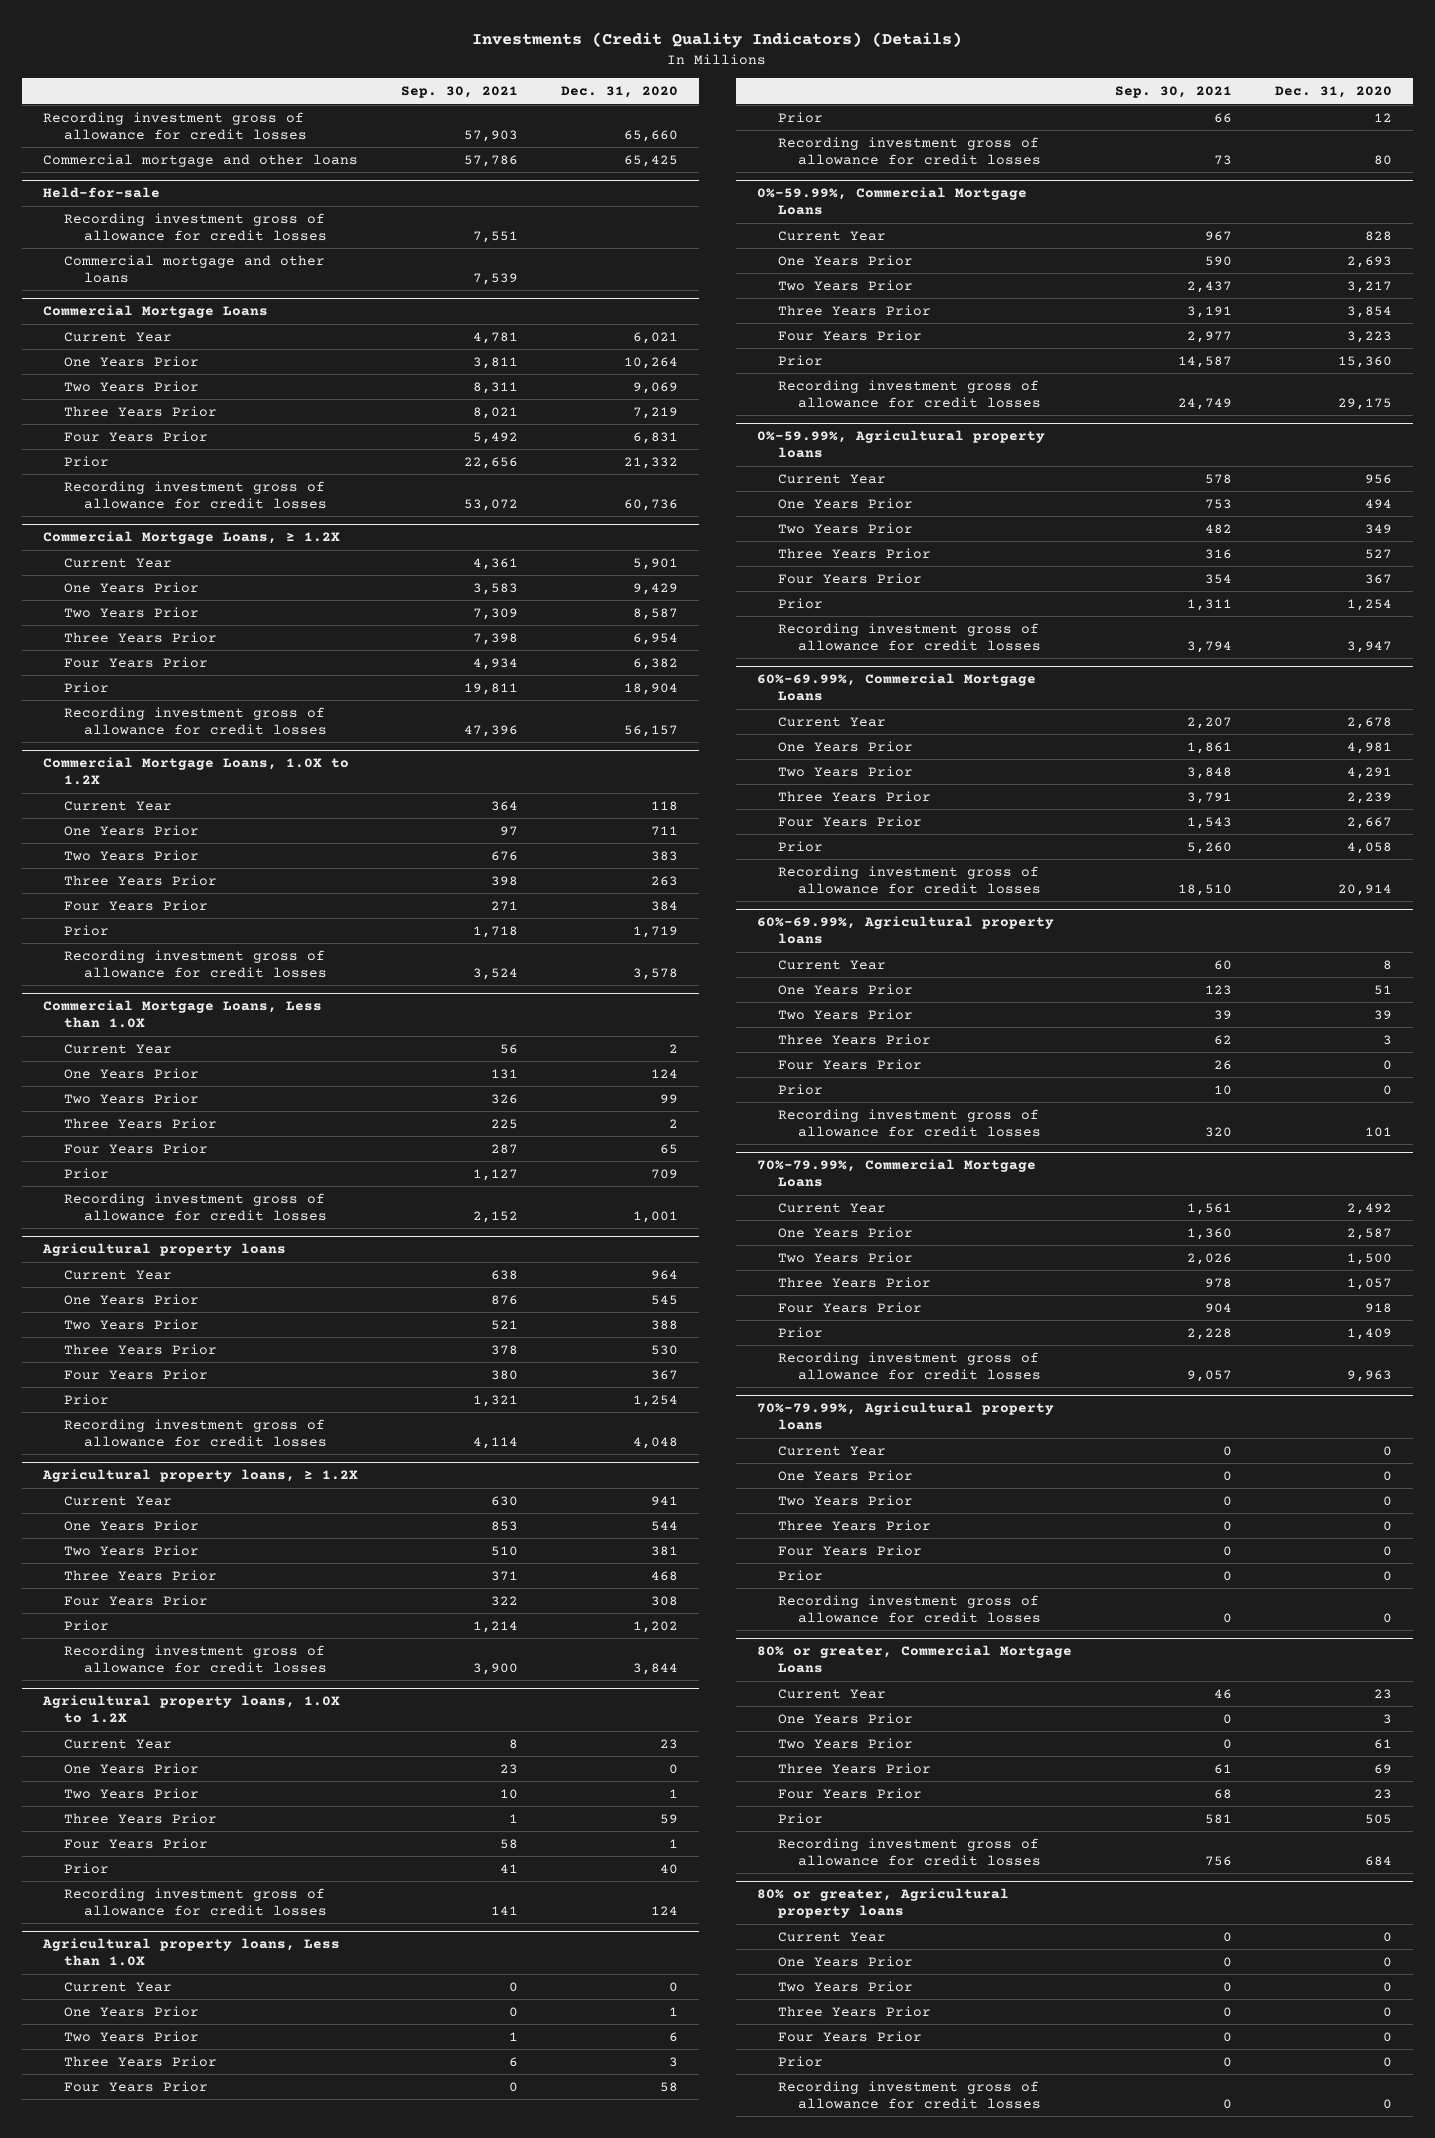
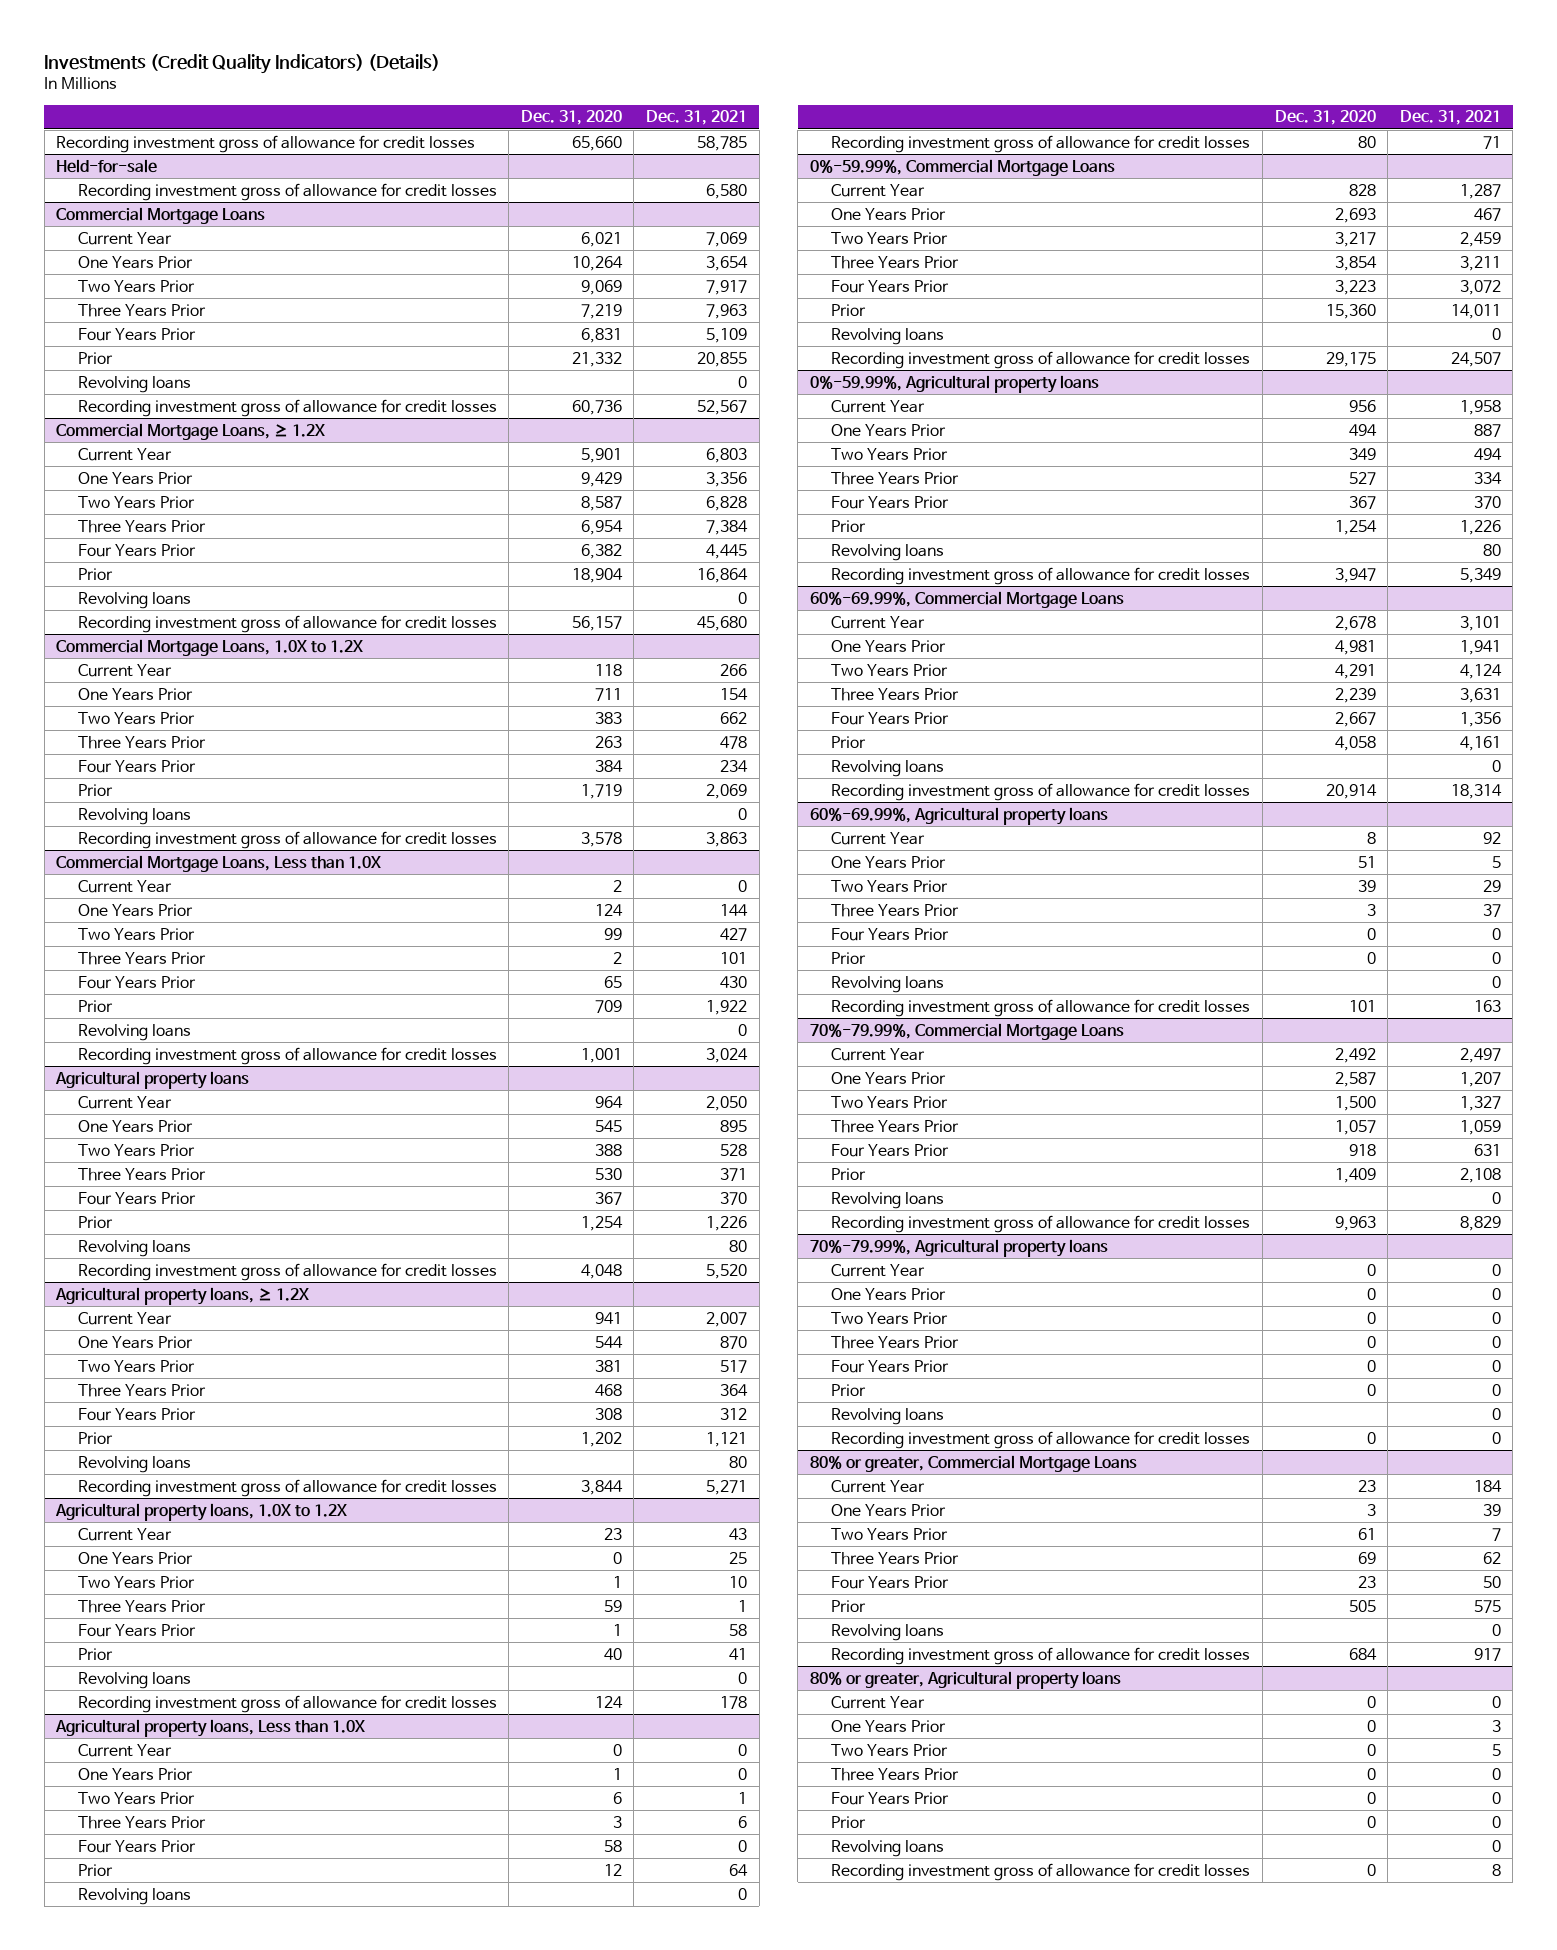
- | Sep. 30, 2021 | Dec. 31, 2020
+ | Dec. 31, 2020 | Dec. 31, 2021
- Commercial mortgage and other loans | 57,786 | 65,425
@ Held-for-sale
- Commercial mortgage and other loans | 7,539 |
@ Commercial Mortgage Loans
+ Revolving loans | | 0
@ Commercial Mortgage Loans, ≥ 1.2X
+ Revolving loans | | 0
@ Commercial Mortgage Loans, 1.0X to 1.2X
+ Revolving loans | | 0
@ Commercial Mortgage Loans, Less than 1.0X
+ Revolving loans | | 0
@ Agricultural property loans
+ Revolving loans | | 80
@ Agricultural property loans, ≥ 1.2X
+ Revolving loans | | 80
@ Agricultural property loans, 1.0X to 1.2X
+ Revolving loans | | 0
@ Agricultural property loans, Less than 1.0X
+ Revolving loans | | 0
@ 0%-59.99%, Commercial Mortgage Loans
+ Revolving loans | | 0
@ 0%-59.99%, Agricultural property loans
+ Revolving loans | | 80
@ 60%-69.99%, Commercial Mortgage Loans
+ Revolving loans | | 0
@ 60%-69.99%, Agricultural property loans
+ Revolving loans | | 0
@ 70%-79.99%, Commercial Mortgage Loans
+ Revolving loans | | 0
@ 70%-79.99%, Agricultural property loans
+ Revolving loans | | 0
@ 80% or greater, Commercial Mortgage Loans
+ Revolving loans | | 0
@ 80% or greater, Agricultural property loans
+ Revolving loans | | 0

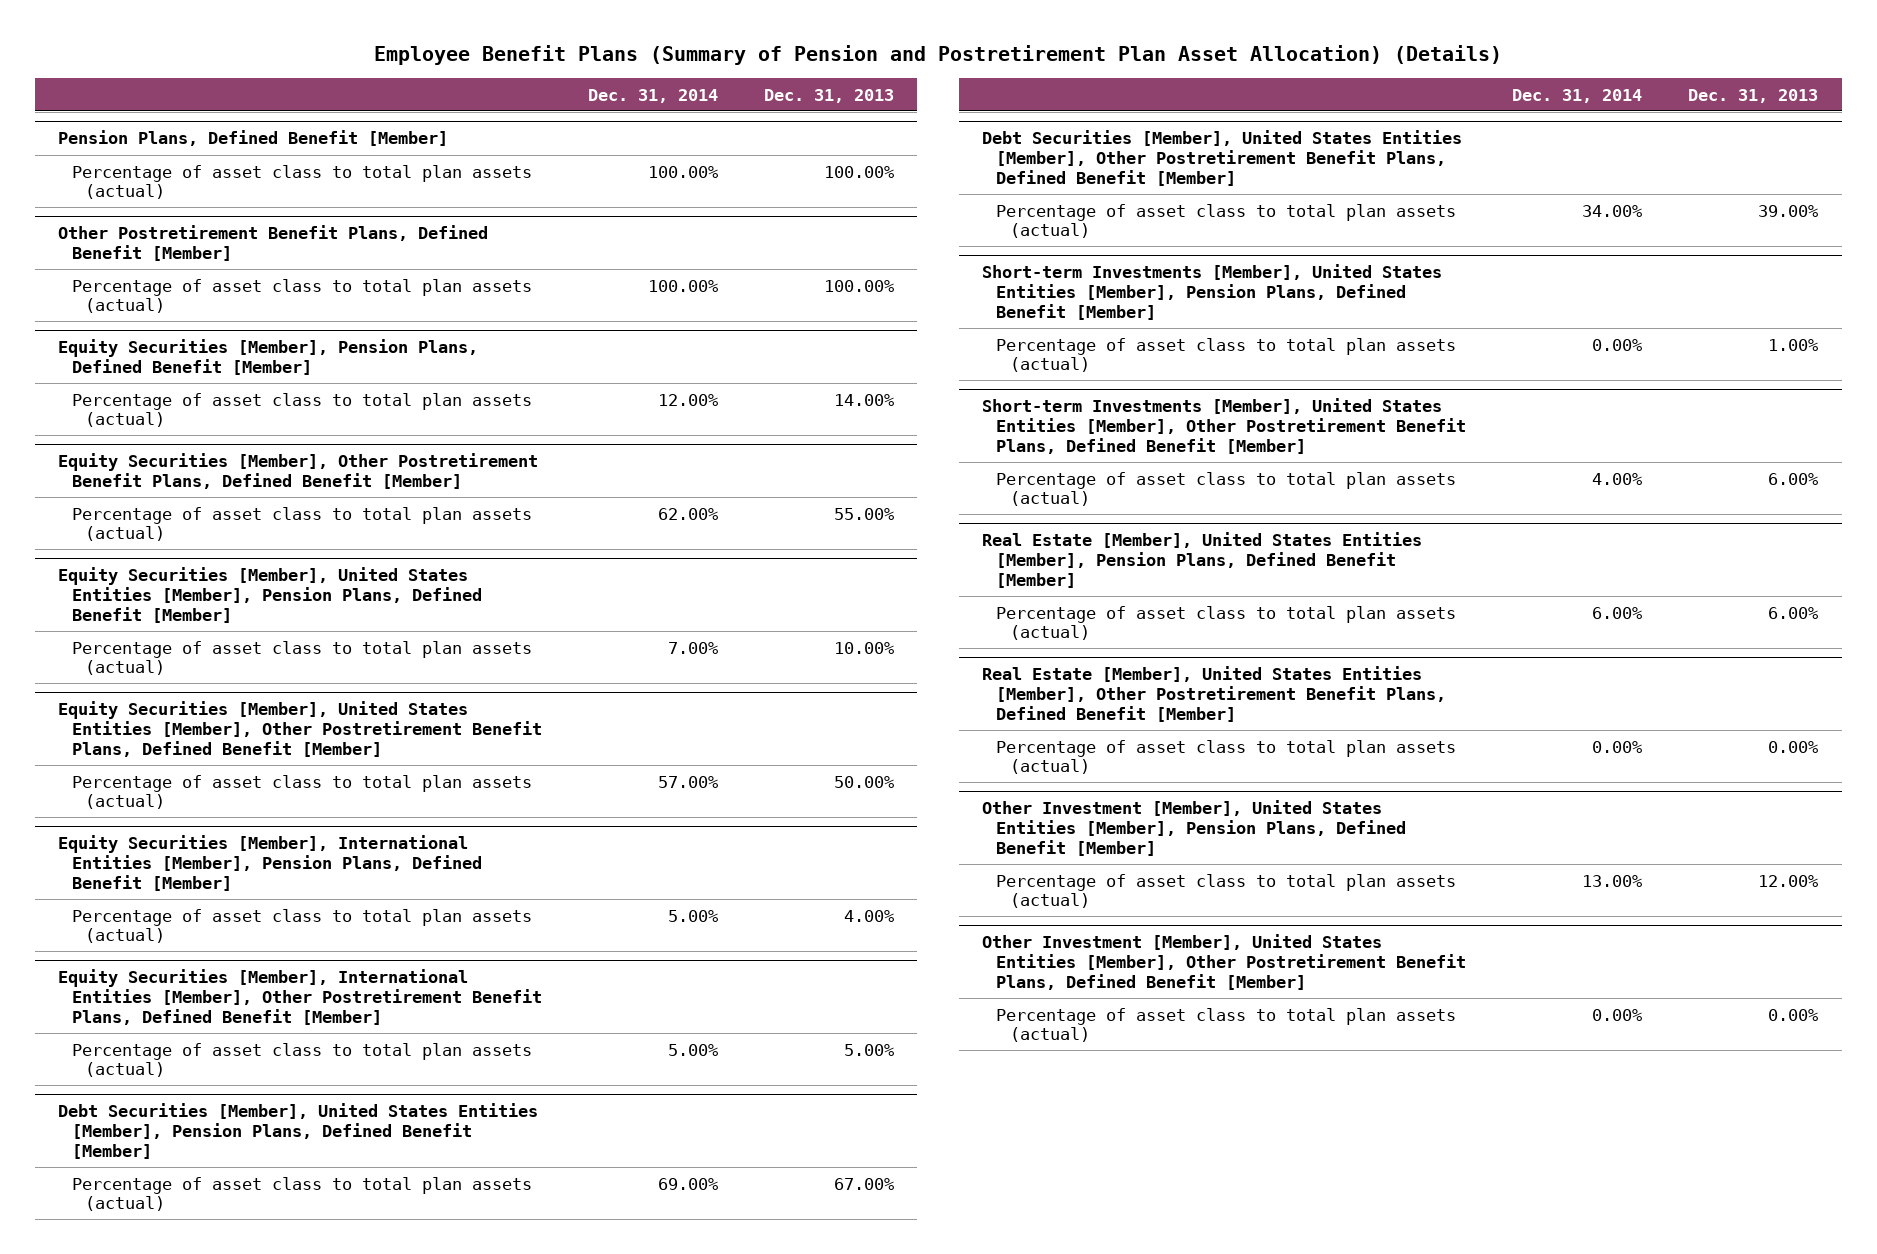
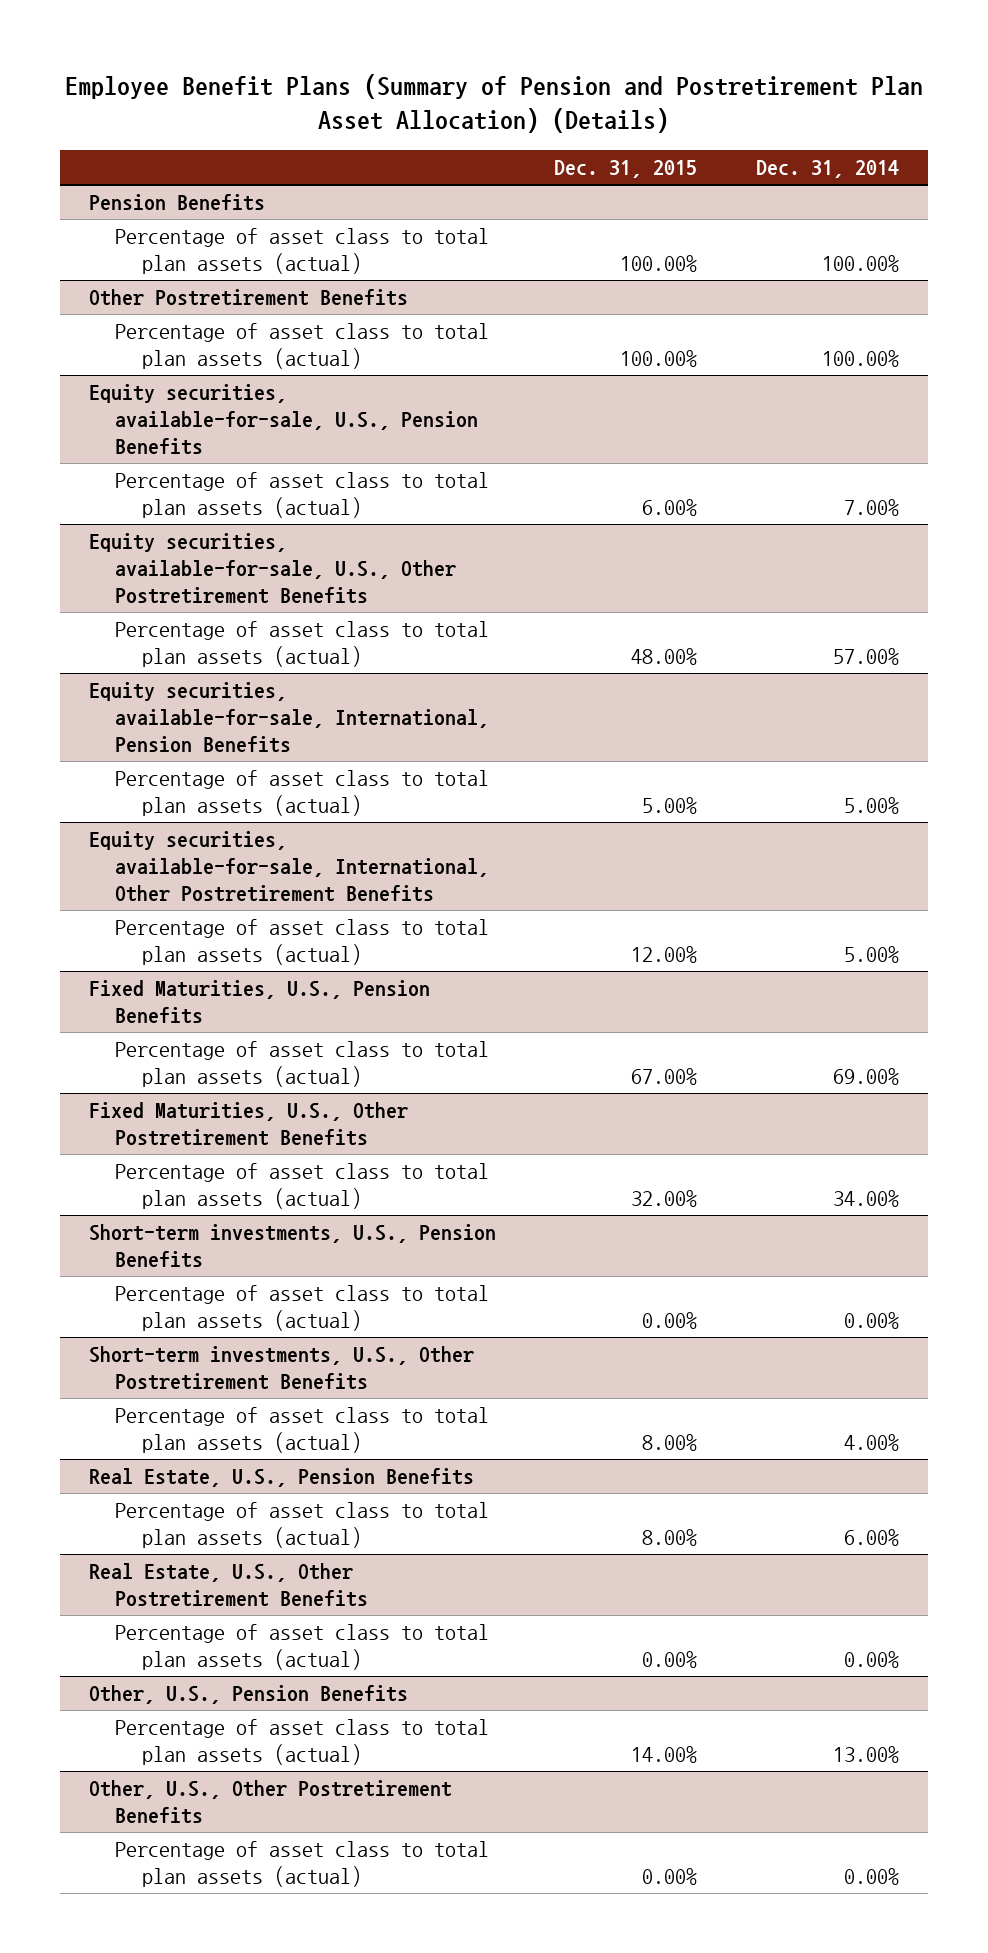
- | Dec. 31, 2014 | Dec. 31, 2013
+ | Dec. 31, 2015 | Dec. 31, 2014
- Pension Plans, Defined Benefit [Member]
+ Pension Benefits
- Other Postretirement Benefit Plans, Defined Benefit [Member]
+ Other Postretirement Benefits
- Equity Securities [Member], Pension Plans, Defined Benefit [Member]
- Percentage of asset class to total plan assets (actual) | 12.00% | 14.00%
- Equity Securities [Member], Other Postretirement Benefit Plans, Defined Benefit [Member]
- Percentage of asset class to total plan assets (actual) | 62.00% | 55.00%
- Equity Securities [Member], United States Entities [Member], Pension Plans, Defined Benefit [Member]
+ Equity securities, available-for-sale, U.S., Pension Benefits
- Equity Securities [Member], United States Entities [Member], Other Postretirement Benefit Plans, Defined Benefit [Member]
+ Equity securities, available-for-sale, U.S., Other Postretirement Benefits
- Equity Securities [Member], International Entities [Member], Pension Plans, Defined Benefit [Member]
+ Equity securities, available-for-sale, International, Pension Benefits
- Equity Securities [Member], International Entities [Member], Other Postretirement Benefit Plans, Defined Benefit [Member]
+ Equity securities, available-for-sale, International, Other Postretirement Benefits
- Debt Securities [Member], United States Entities [Member], Pension Plans, Defined Benefit [Member]
+ Fixed Maturities, U.S., Pension Benefits
- Debt Securities [Member], United States Entities [Member], Other Postretirement Benefit Plans, Defined Benefit [Member]
+ Fixed Maturities, U.S., Other Postretirement Benefits
- Short-term Investments [Member], United States Entities [Member], Pension Plans, Defined Benefit [Member]
+ Short-term investments, U.S., Pension Benefits
- Short-term Investments [Member], United States Entities [Member], Other Postretirement Benefit Plans, Defined Benefit [Member]
+ Short-term investments, U.S., Other Postretirement Benefits
- Real Estate [Member], United States Entities [Member], Pension Plans, Defined Benefit [Member]
+ Real Estate, U.S., Pension Benefits
- Real Estate [Member], United States Entities [Member], Other Postretirement Benefit Plans, Defined Benefit [Member]
+ Real Estate, U.S., Other Postretirement Benefits
- Other Investment [Member], United States Entities [Member], Pension Plans, Defined Benefit [Member]
+ Other, U.S., Pension Benefits
- Other Investment [Member], United States Entities [Member], Other Postretirement Benefit Plans, Defined Benefit [Member]
+ Other, U.S., Other Postretirement Benefits

